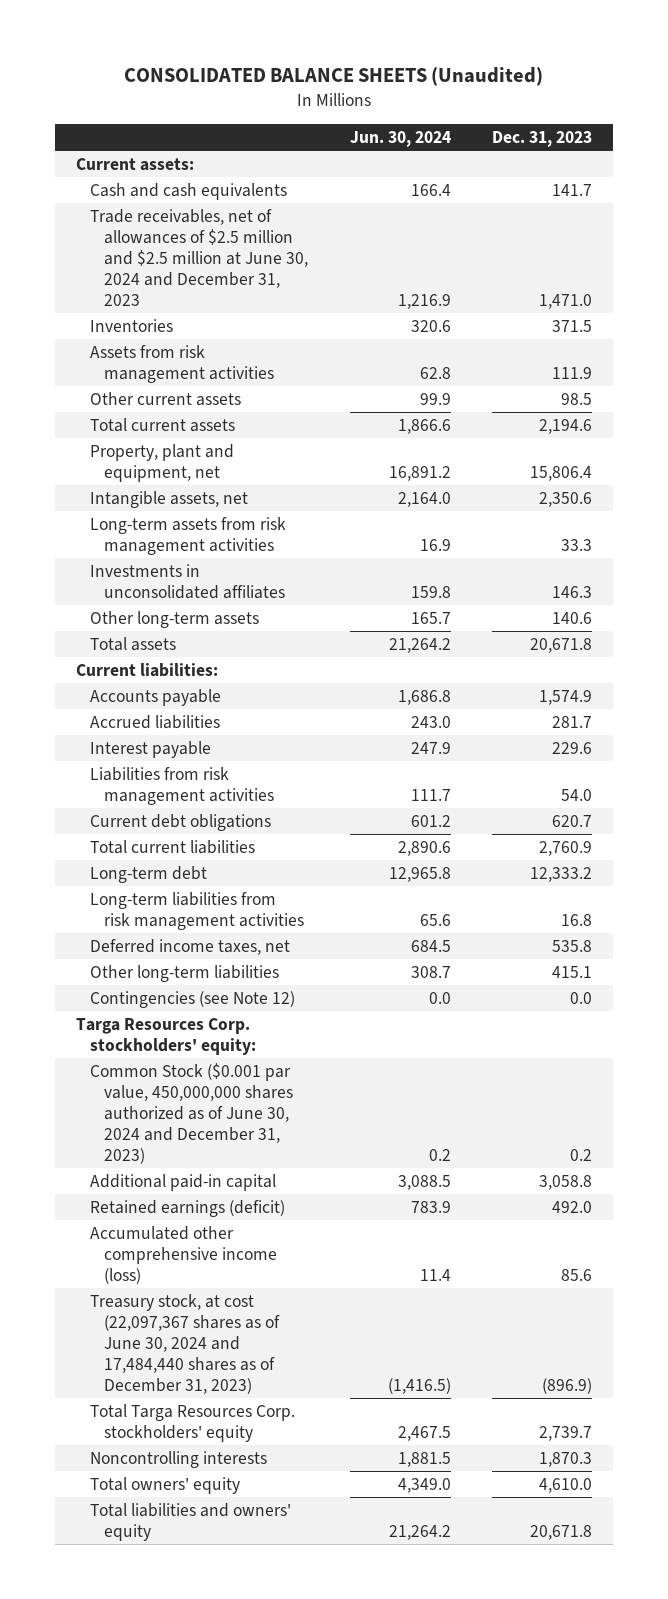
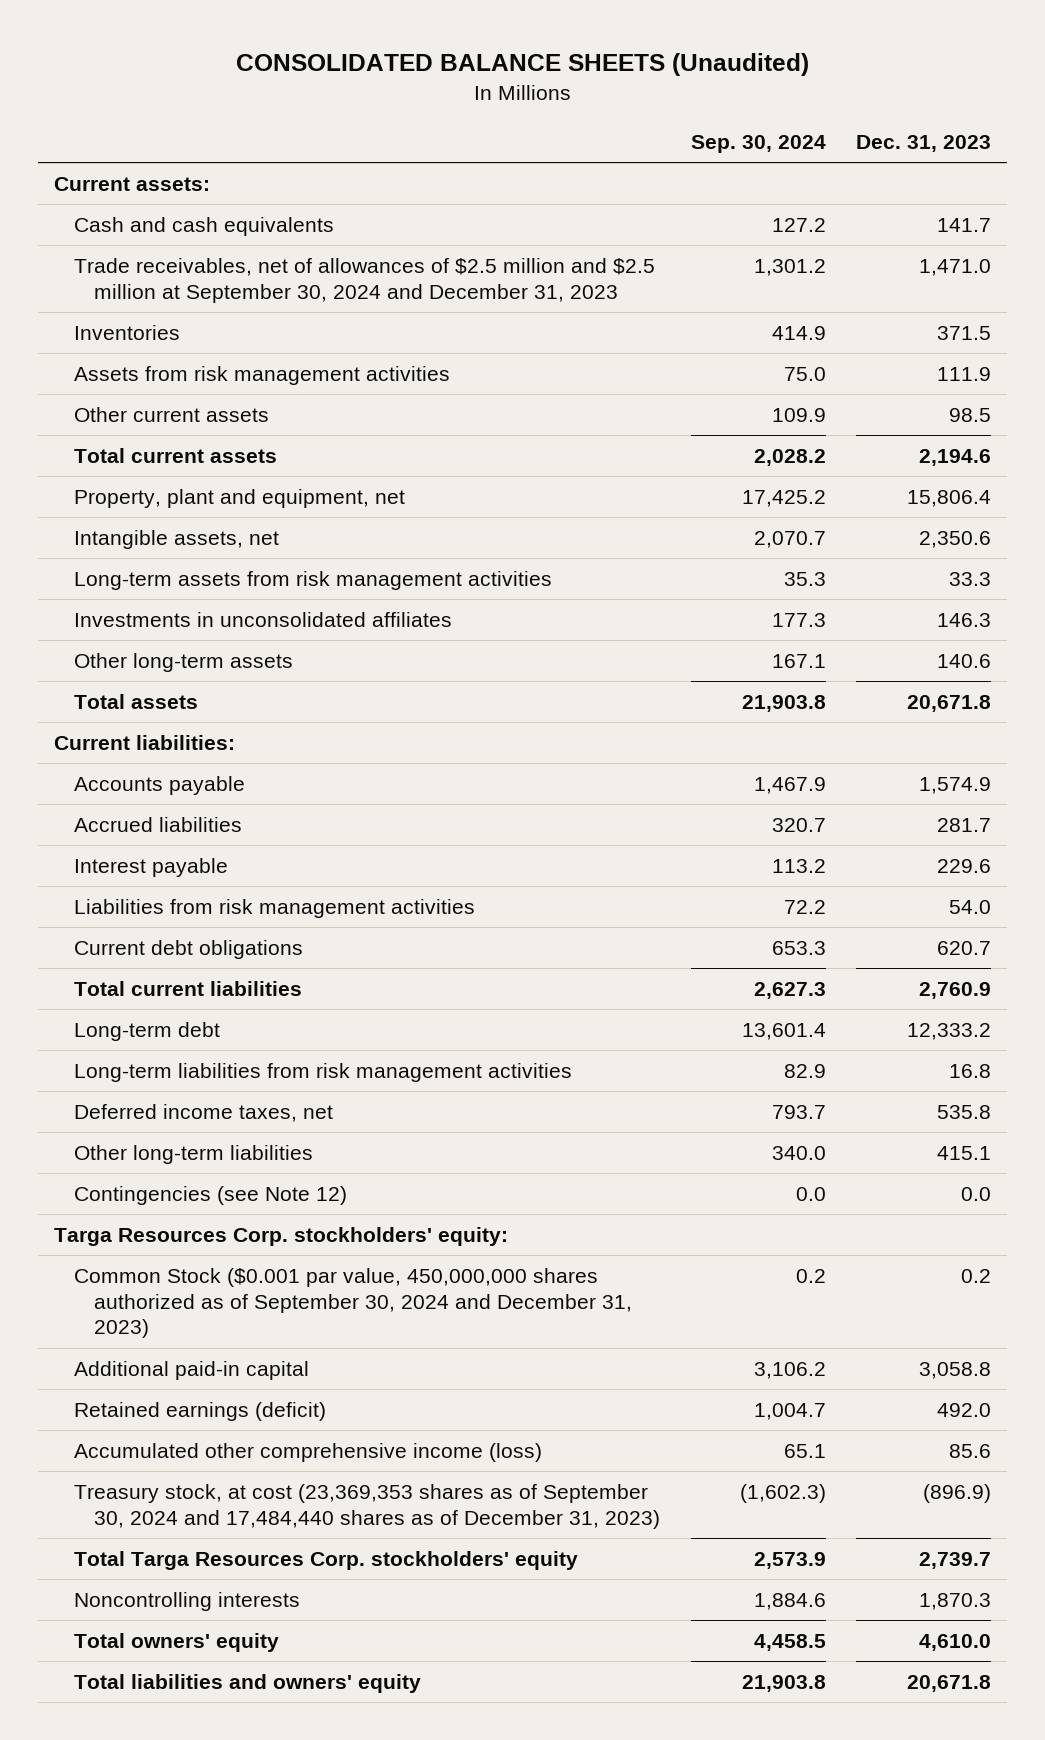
- | Jun. 30, 2024 | Dec. 31, 2023
+ | Sep. 30, 2024 | Dec. 31, 2023
- Trade receivables, net of allowances of $2.5 million and $2.5 million at June 30, 2024 and December 31, 2023 | 1,216.9 | 1,471.0
+ Trade receivables, net of allowances of $2.5 million and $2.5 million at September 30, 2024 and December 31, 2023 | 1,301.2 | 1,471.0
- Common Stock ($0.001 par value, 450,000,000 shares authorized as of June 30, 2024 and December 31, 2023) | 0.2 | 0.2
+ Common Stock ($0.001 par value, 450,000,000 shares authorized as of September 30, 2024 and December 31, 2023) | 0.2 | 0.2
- Treasury stock, at cost (22,097,367 shares as of June 30, 2024 and 17,484,440 shares as of December 31, 2023) | (1,416.5) | (896.9)
+ Treasury stock, at cost (23,369,353 shares as of September 30, 2024 and 17,484,440 shares as of December 31, 2023) | (1,602.3) | (896.9)

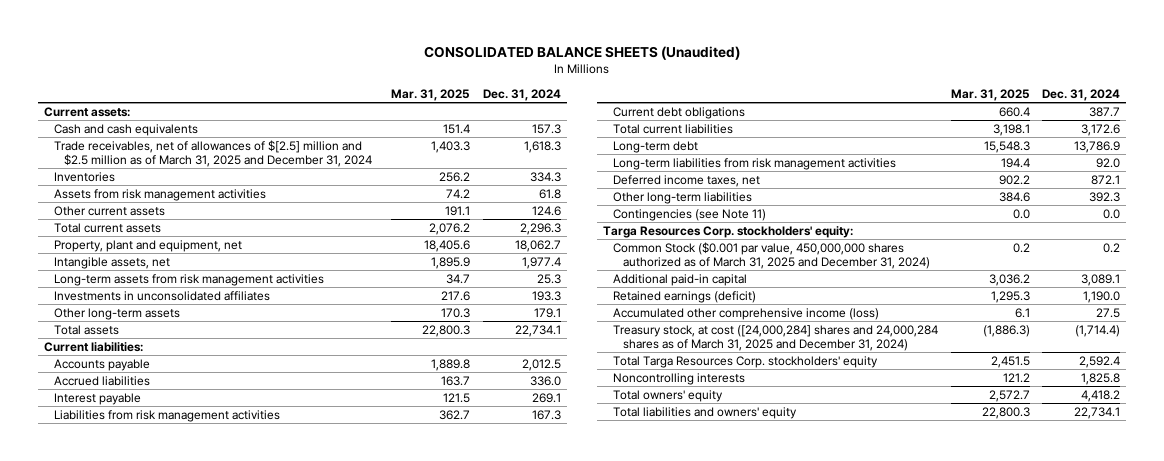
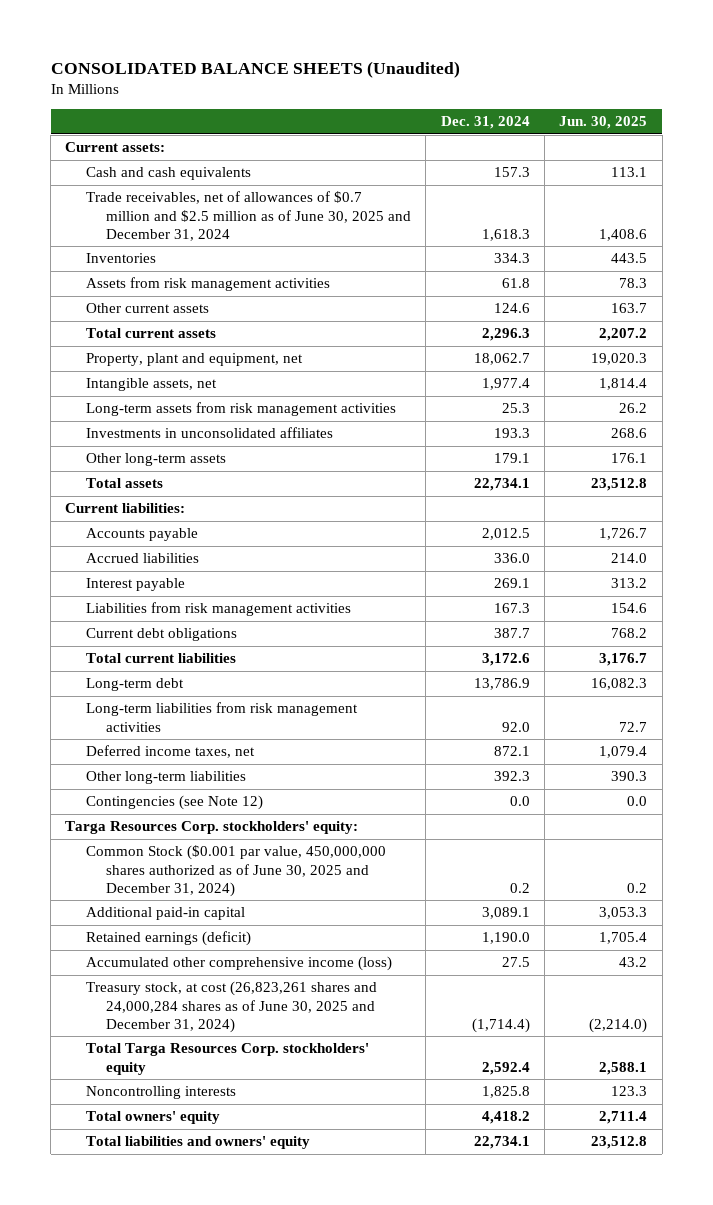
- | Mar. 31, 2025 | Dec. 31, 2024
+ | Dec. 31, 2024 | Jun. 30, 2025
- Trade receivables, net of allowances of $[2.5] million and $2.5 million as of March 31, 2025 and December 31, 2024 | 1,403.3 | 1,618.3
+ Trade receivables, net of allowances of $0.7 million and $2.5 million as of June 30, 2025 and December 31, 2024 | 1,618.3 | 1,408.6
- Contingencies (see Note 11) | 0.0 | 0.0
+ Contingencies (see Note 12) | 0.0 | 0.0
- Common Stock ($0.001 par value, 450,000,000 shares authorized as of March 31, 2025 and December 31, 2024) | 0.2 | 0.2
+ Common Stock ($0.001 par value, 450,000,000 shares authorized as of June 30, 2025 and December 31, 2024) | 0.2 | 0.2
- Treasury stock, at cost ([24,000,284] shares and 24,000,284 shares as of March 31, 2025 and December 31, 2024) | (1,886.3) | (1,714.4)
+ Treasury stock, at cost (26,823,261 shares and 24,000,284 shares as of June 30, 2025 and December 31, 2024) | (1,714.4) | (2,214.0)

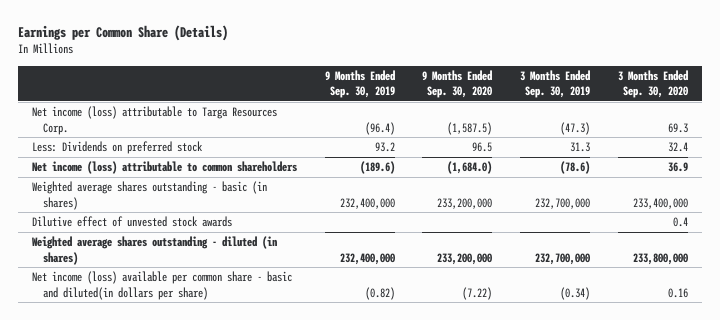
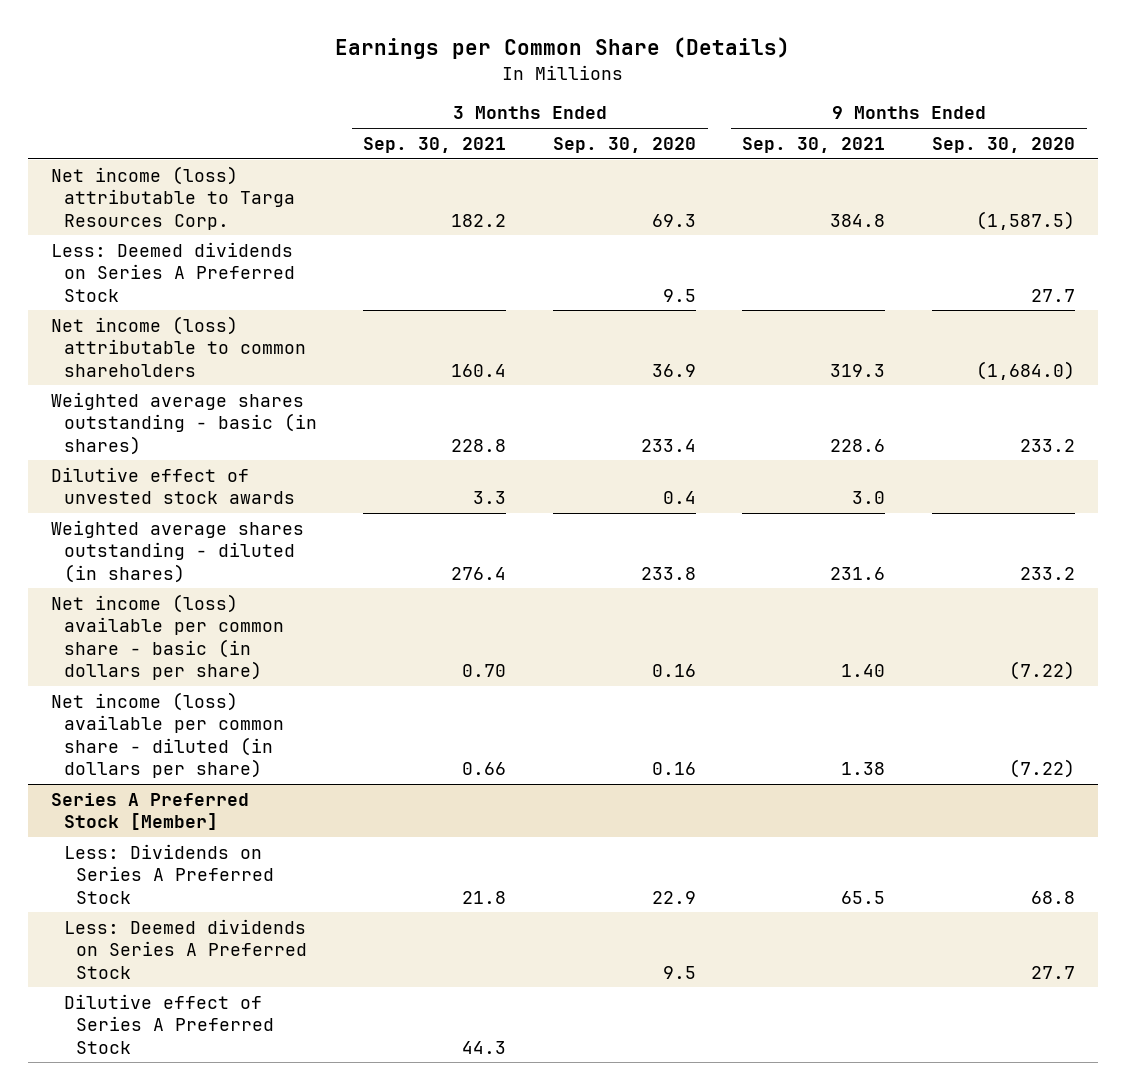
- | 9 Months Ended Sep. 30, 2019 | 9 Months Ended Sep. 30, 2020 | 3 Months Ended Sep. 30, 2019 | 3 Months Ended Sep. 30, 2020
+ | 3 Months Ended Sep. 30, 2021 | 3 Months Ended Sep. 30, 2020 | 9 Months Ended Sep. 30, 2021 | 9 Months Ended Sep. 30, 2020
- Less: Dividends on preferred stock | 93.2 | 96.5 | 31.3 | 32.4
+ Less: Deemed dividends on Series A Preferred Stock | | 9.5 | | 27.7
- Weighted average shares outstanding - basic (in shares) | 232,400,000 | 233,200,000 | 232,700,000 | 233,400,000
+ Weighted average shares outstanding - basic (in shares) | 228.8 | 233.4 | 228.6 | 233.2
- Weighted average shares outstanding - diluted (in shares) | 232,400,000 | 233,200,000 | 232,700,000 | 233,800,000
- Net income (loss) available per common share - basic and diluted(in dollars per share) | (0.82) | (7.22) | (0.34) | 0.16
+ Weighted average shares outstanding - diluted (in shares) | 276.4 | 233.8 | 231.6 | 233.2
+ Net income (loss) available per common share - basic (in dollars per share) | 0.70 | 0.16 | 1.40 | (7.22)
+ Net income (loss) available per common share - diluted (in dollars per share) | 0.66 | 0.16 | 1.38 | (7.22)
+ Series A Preferred Stock [Member]
+ Less: Dividends on Series A Preferred Stock | 21.8 | 22.9 | 65.5 | 68.8
+ Less: Deemed dividends on Series A Preferred Stock | | 9.5 | | 27.7
+ Dilutive effect of Series A Preferred Stock | 44.3 | | |

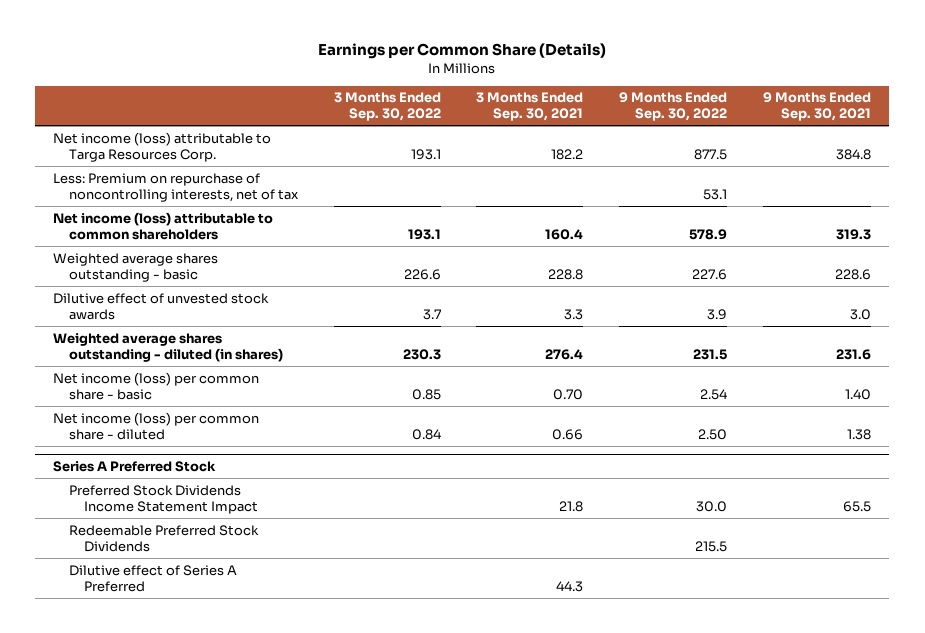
- | 3 Months Ended Sep. 30, 2021 | 3 Months Ended Sep. 30, 2020 | 9 Months Ended Sep. 30, 2021 | 9 Months Ended Sep. 30, 2020
+ | 3 Months Ended Sep. 30, 2022 | 3 Months Ended Sep. 30, 2021 | 9 Months Ended Sep. 30, 2022 | 9 Months Ended Sep. 30, 2021
- Less: Deemed dividends on Series A Preferred Stock | | 9.5 | | 27.7
+ Less: Premium on repurchase of noncontrolling interests, net of tax | | | 53.1 |
- Weighted average shares outstanding - basic (in shares) | 228.8 | 233.4 | 228.6 | 233.2
+ Weighted average shares outstanding - basic | 226.6 | 228.8 | 227.6 | 228.6
- Net income (loss) available per common share - basic (in dollars per share) | 0.70 | 0.16 | 1.40 | (7.22)
- Net income (loss) available per common share - diluted (in dollars per share) | 0.66 | 0.16 | 1.38 | (7.22)
- Series A Preferred Stock [Member]
- Less: Dividends on Series A Preferred Stock | 21.8 | 22.9 | 65.5 | 68.8
- Less: Deemed dividends on Series A Preferred Stock | | 9.5 | | 27.7
- Dilutive effect of Series A Preferred Stock | 44.3 | | |
+ Net income (loss) per common share - basic | 0.85 | 0.70 | 2.54 | 1.40
+ Net income (loss) per common share - diluted | 0.84 | 0.66 | 2.50 | 1.38
+ Series A Preferred Stock
+ Preferred Stock Dividends Income Statement Impact | | 21.8 | 30.0 | 65.5
+ Redeemable Preferred Stock Dividends | | | 215.5 |
+ Dilutive effect of Series A Preferred | | 44.3 | |

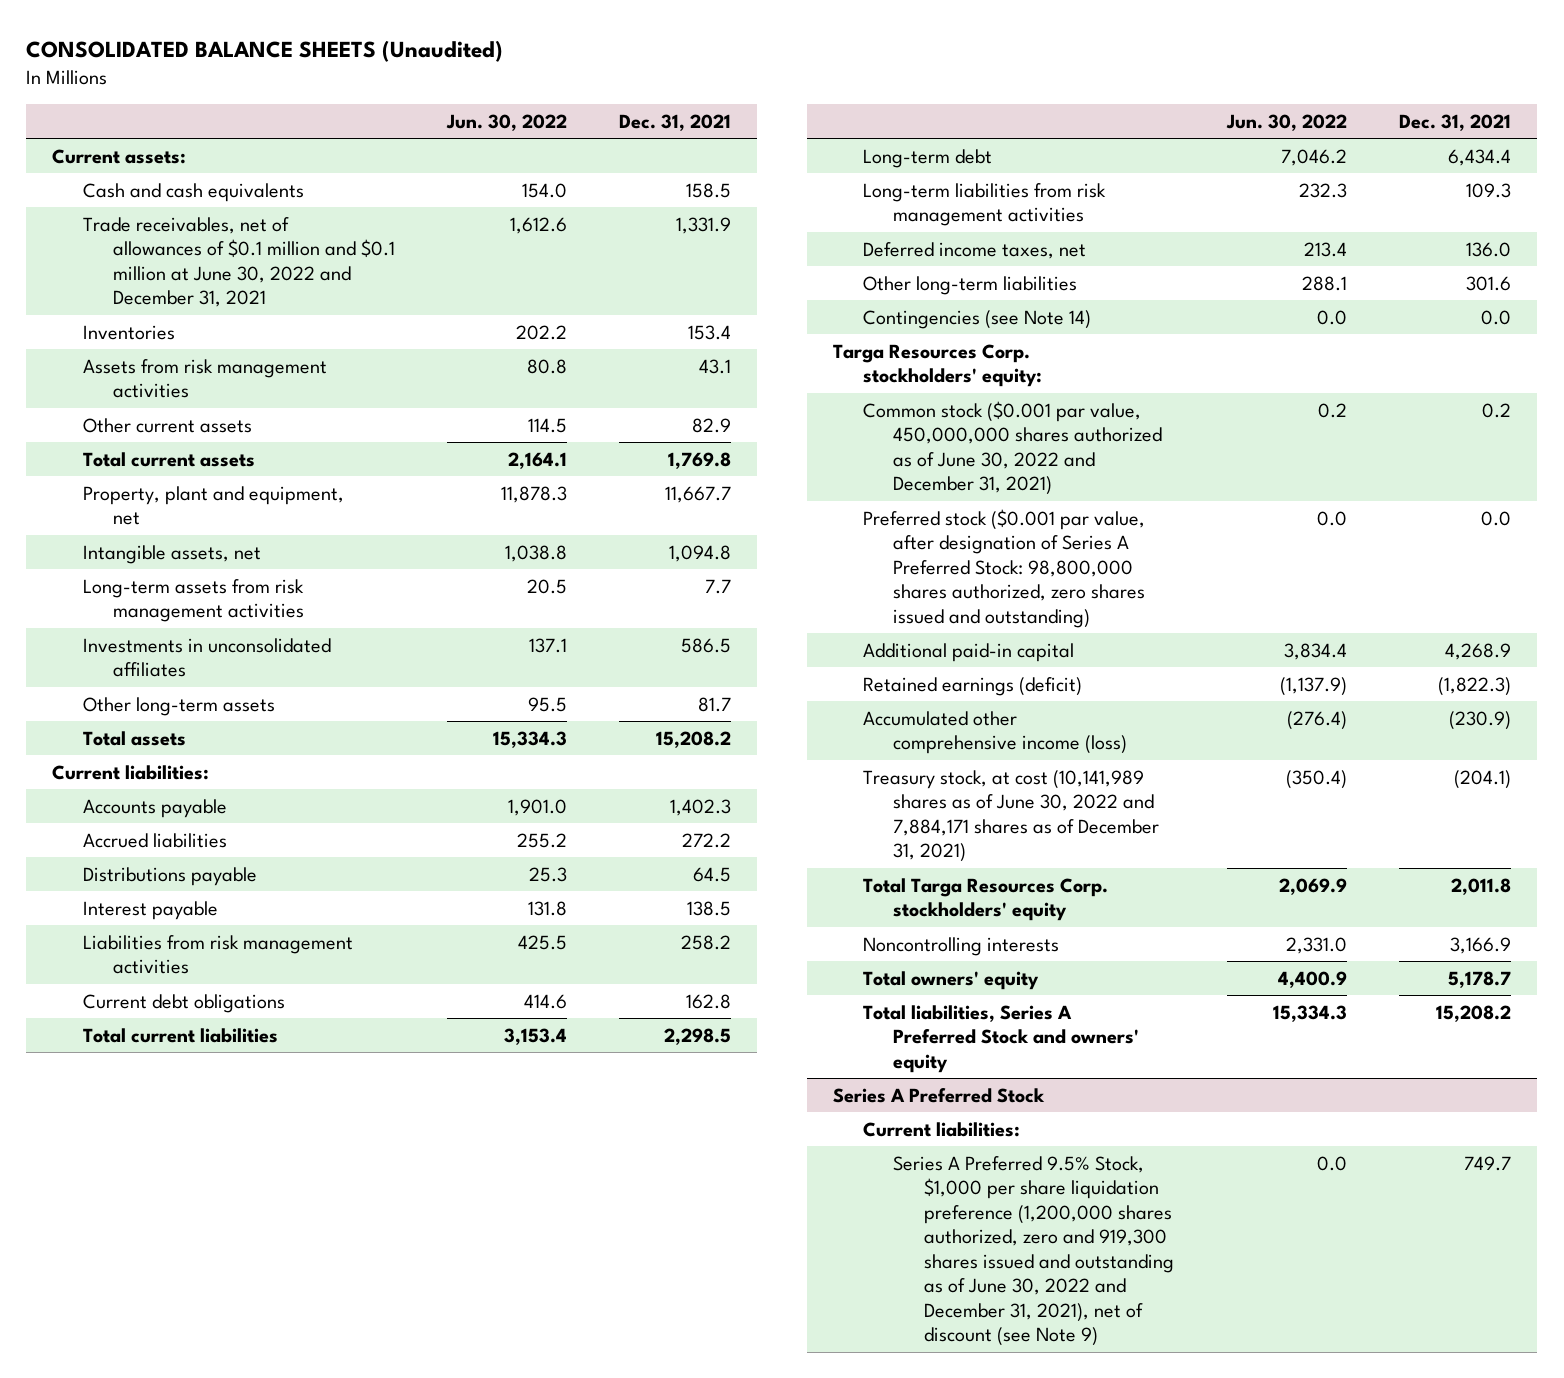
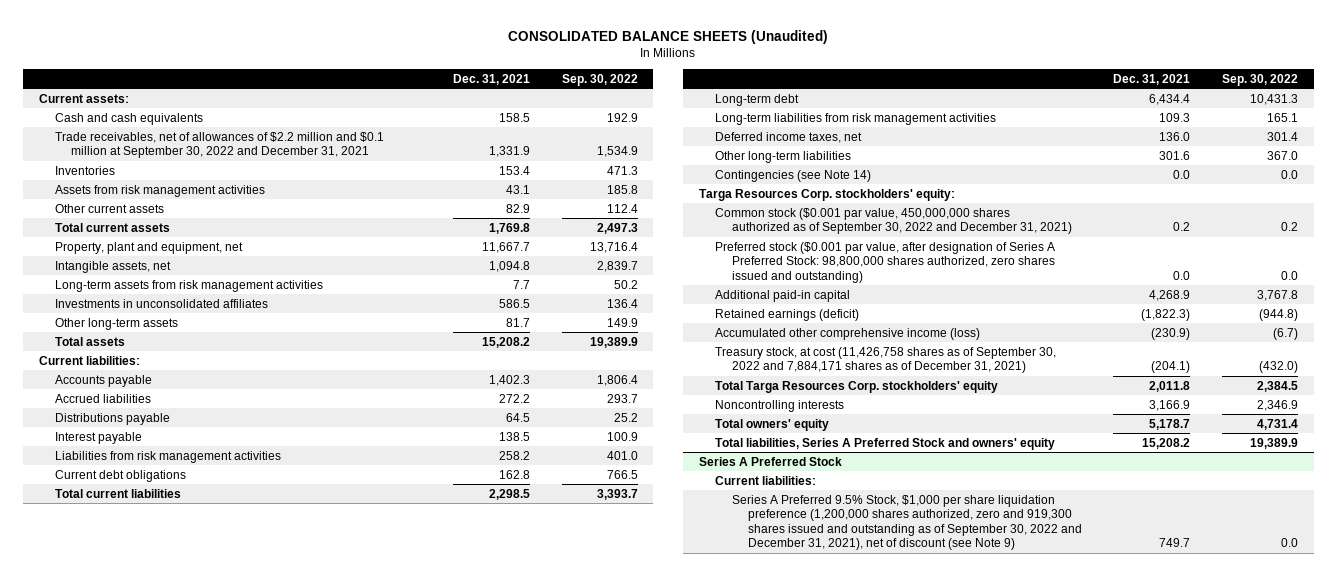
- | Jun. 30, 2022 | Dec. 31, 2021
+ | Dec. 31, 2021 | Sep. 30, 2022
- Trade receivables, net of allowances of $0.1 million and $0.1 million at June 30, 2022 and December 31, 2021 | 1,612.6 | 1,331.9
+ Trade receivables, net of allowances of $2.2 million and $0.1 million at September 30, 2022 and December 31, 2021 | 1,331.9 | 1,534.9
- Common stock ($0.001 par value, 450,000,000 shares authorized as of June 30, 2022 and December 31, 2021) | 0.2 | 0.2
+ Common stock ($0.001 par value, 450,000,000 shares authorized as of September 30, 2022 and December 31, 2021) | 0.2 | 0.2
- Treasury stock, at cost (10,141,989 shares as of June 30, 2022 and 7,884,171 shares as of December 31, 2021) | (350.4) | (204.1)
+ Treasury stock, at cost (11,426,758 shares as of September 30, 2022 and 7,884,171 shares as of December 31, 2021) | (204.1) | (432.0)
@ Series A Preferred Stock
- Series A Preferred 9.5% Stock, $1,000 per share liquidation preference (1,200,000 shares authorized, zero and 919,300 shares issued and outstanding as of June 30, 2022 and December 31, 2021), net of discount (see Note 9) | 0.0 | 749.7
+ Series A Preferred 9.5% Stock, $1,000 per share liquidation preference (1,200,000 shares authorized, zero and 919,300 shares issued and outstanding as of September 30, 2022 and December 31, 2021), net of discount (see Note 9) | 749.7 | 0.0

